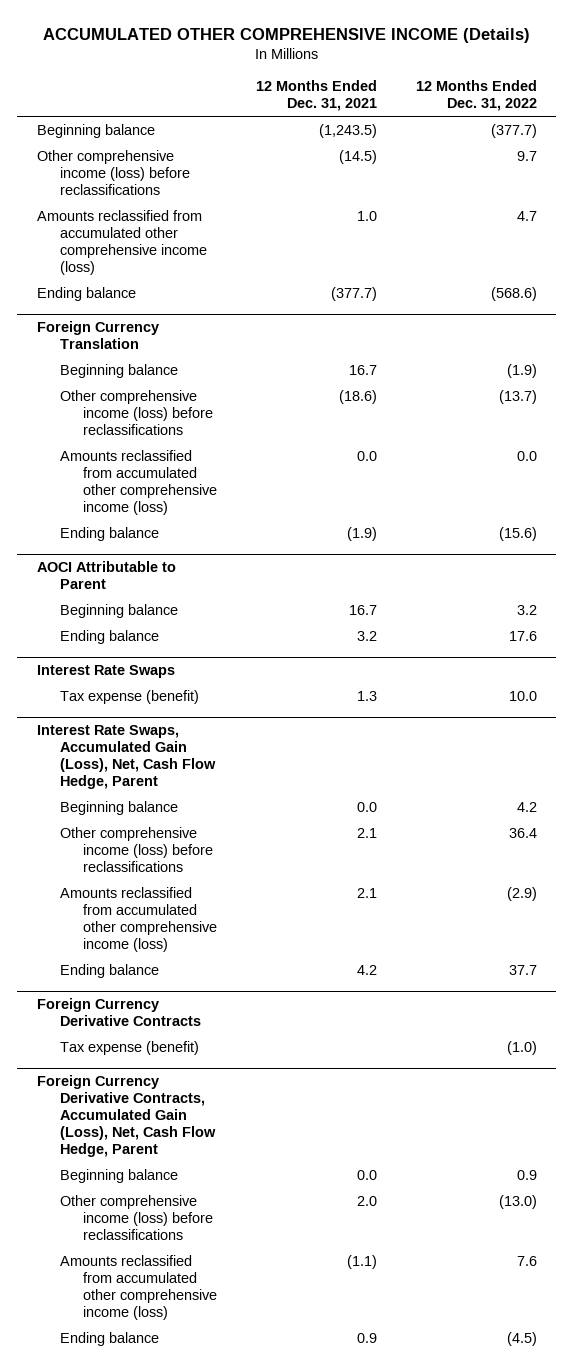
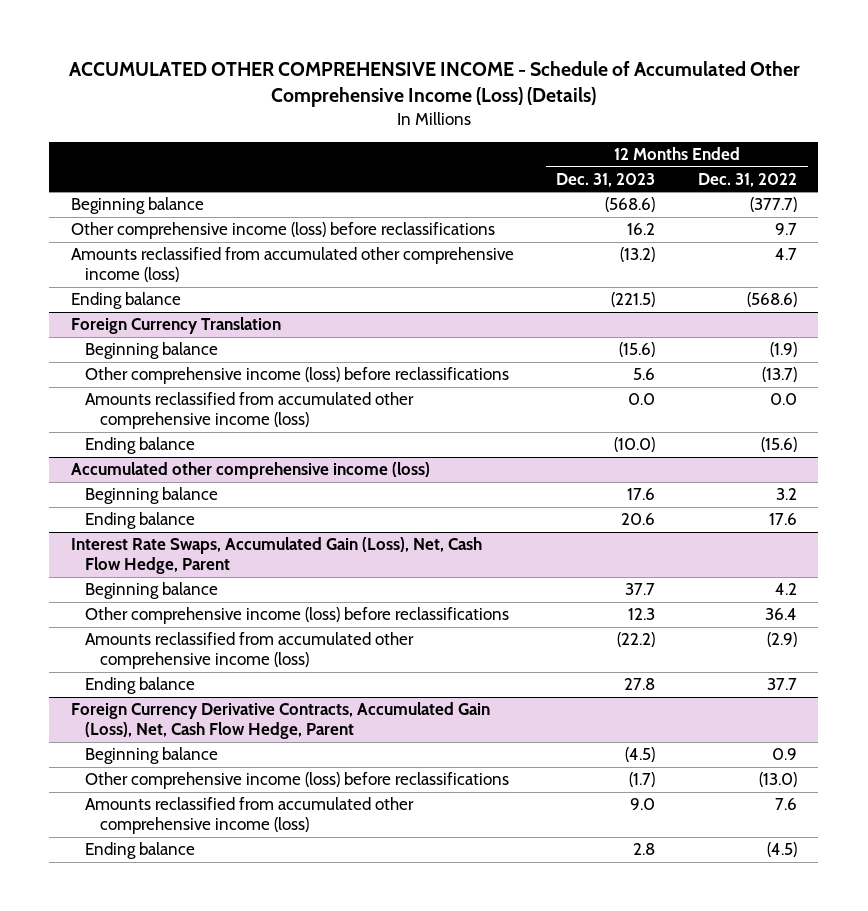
- ACCUMULATED OTHER COMPREHENSIVE INCOME (Details)
+ ACCUMULATED OTHER COMPREHENSIVE INCOME - Schedule of Accumulated Other Comprehensive Income (Loss) (Details)
- | 12 Months Ended Dec. 31, 2021 | 12 Months Ended Dec. 31, 2022
+ | 12 Months Ended Dec. 31, 2023 | 12 Months Ended Dec. 31, 2022
- AOCI Attributable to Parent
+ Accumulated other comprehensive income (loss)
- Interest Rate Swaps
- Tax expense (benefit) | 1.3 | 10.0
- Foreign Currency Derivative Contracts
- Tax expense (benefit) | | (1.0)

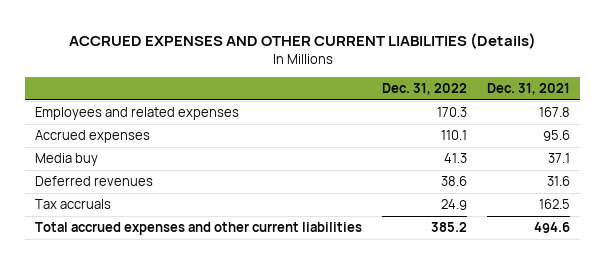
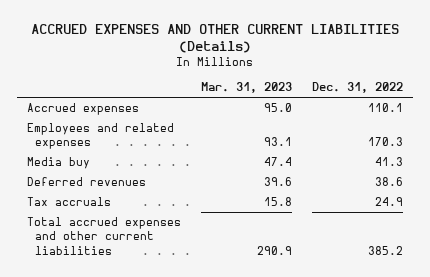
- | Dec. 31, 2022 | Dec. 31, 2021
+ | Mar. 31, 2023 | Dec. 31, 2022
moved down: Employees and related expenses | 93.1 | 170.3

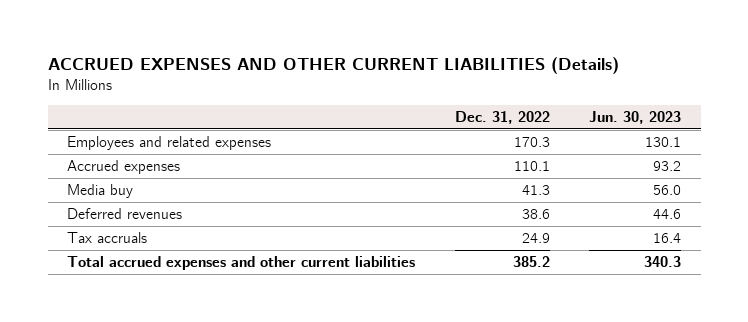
- | Mar. 31, 2023 | Dec. 31, 2022
+ | Dec. 31, 2022 | Jun. 30, 2023
moved down: Accrued expenses | 110.1 | 93.2

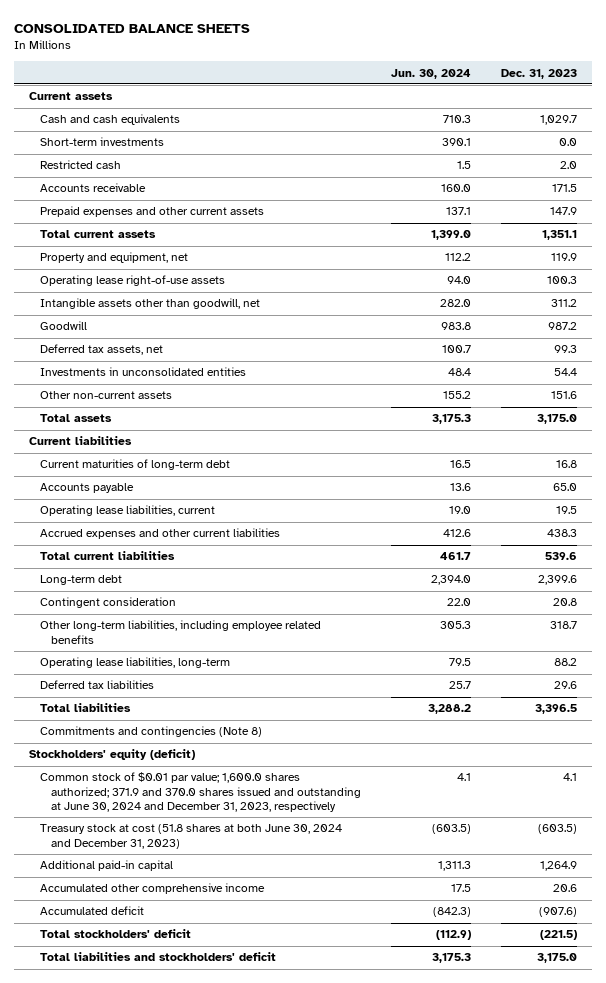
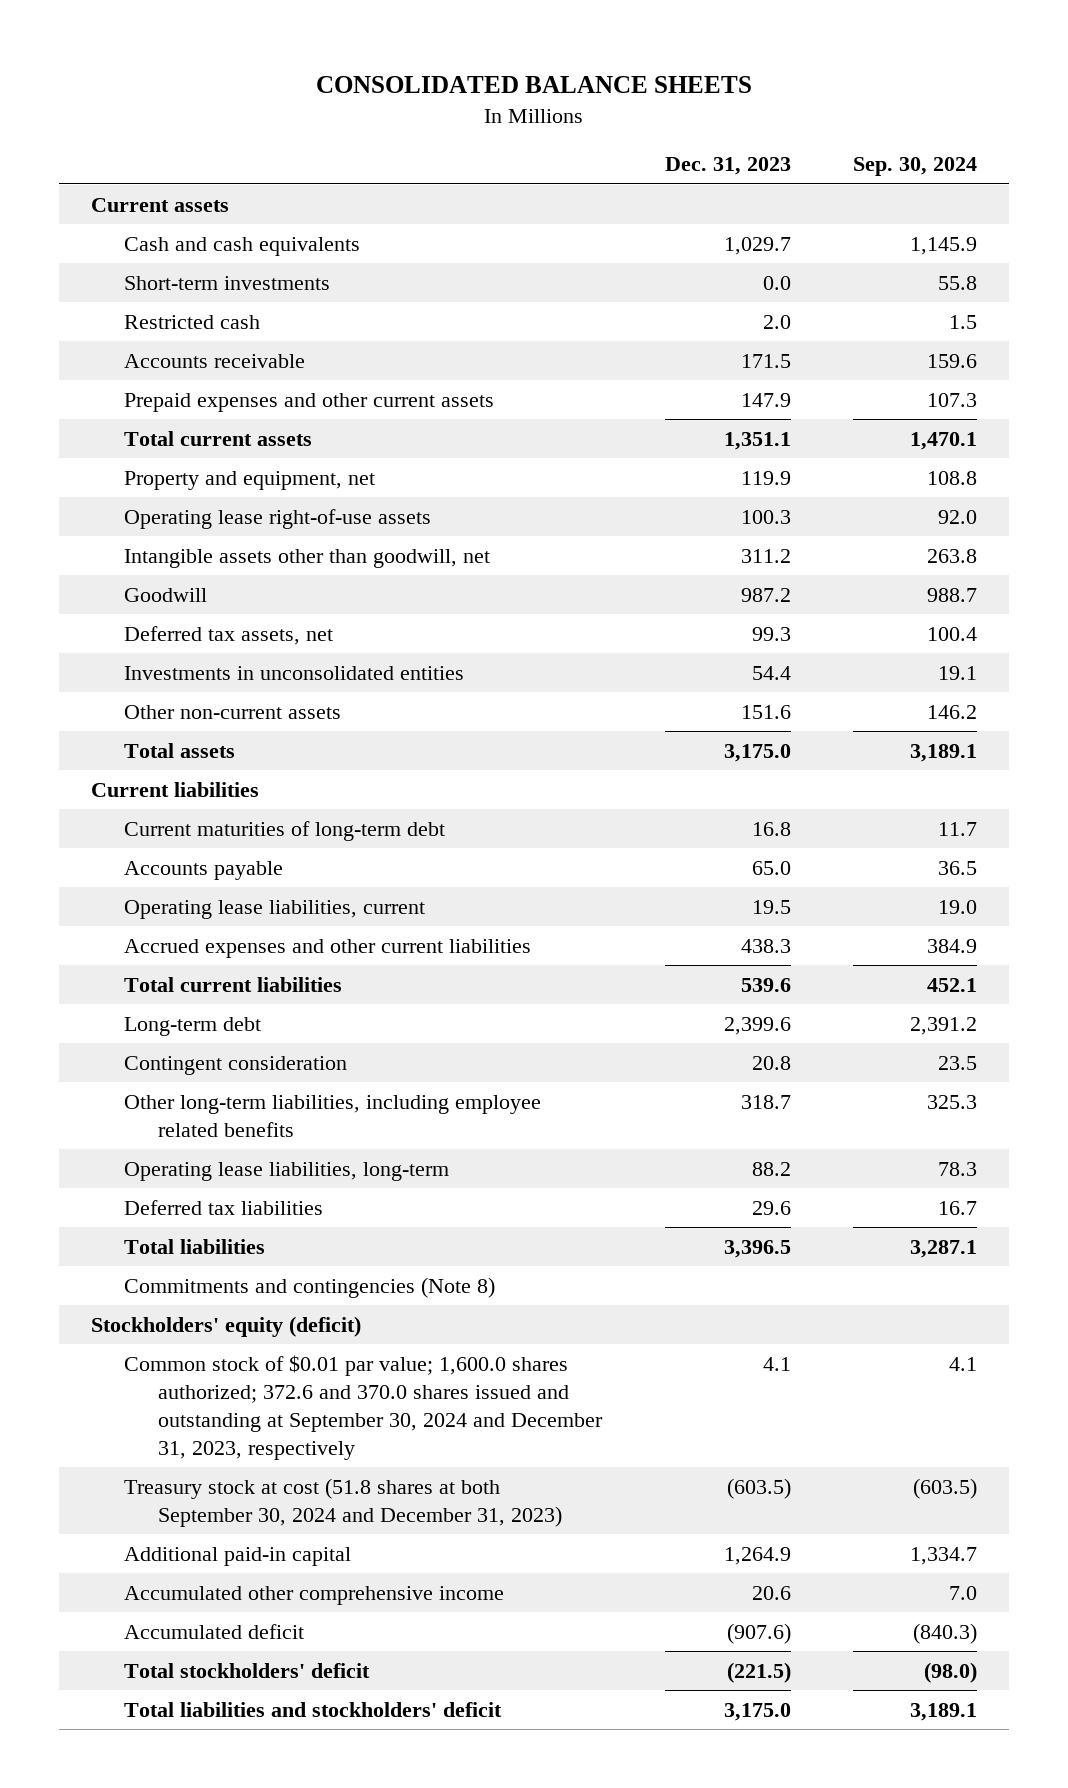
- | Jun. 30, 2024 | Dec. 31, 2023
+ | Dec. 31, 2023 | Sep. 30, 2024
- Common stock of $0.01 par value; 1,600.0 shares authorized; 371.9 and 370.0 shares issued and outstanding at June 30, 2024 and December 31, 2023, respectively | 4.1 | 4.1
- Treasury stock at cost (51.8 shares at both June 30, 2024 and December 31, 2023) | (603.5) | (603.5)
+ Common stock of $0.01 par value; 1,600.0 shares authorized; 372.6 and 370.0 shares issued and outstanding at September 30, 2024 and December 31, 2023, respectively | 4.1 | 4.1
+ Treasury stock at cost (51.8 shares at both September 30, 2024 and December 31, 2023) | (603.5) | (603.5)

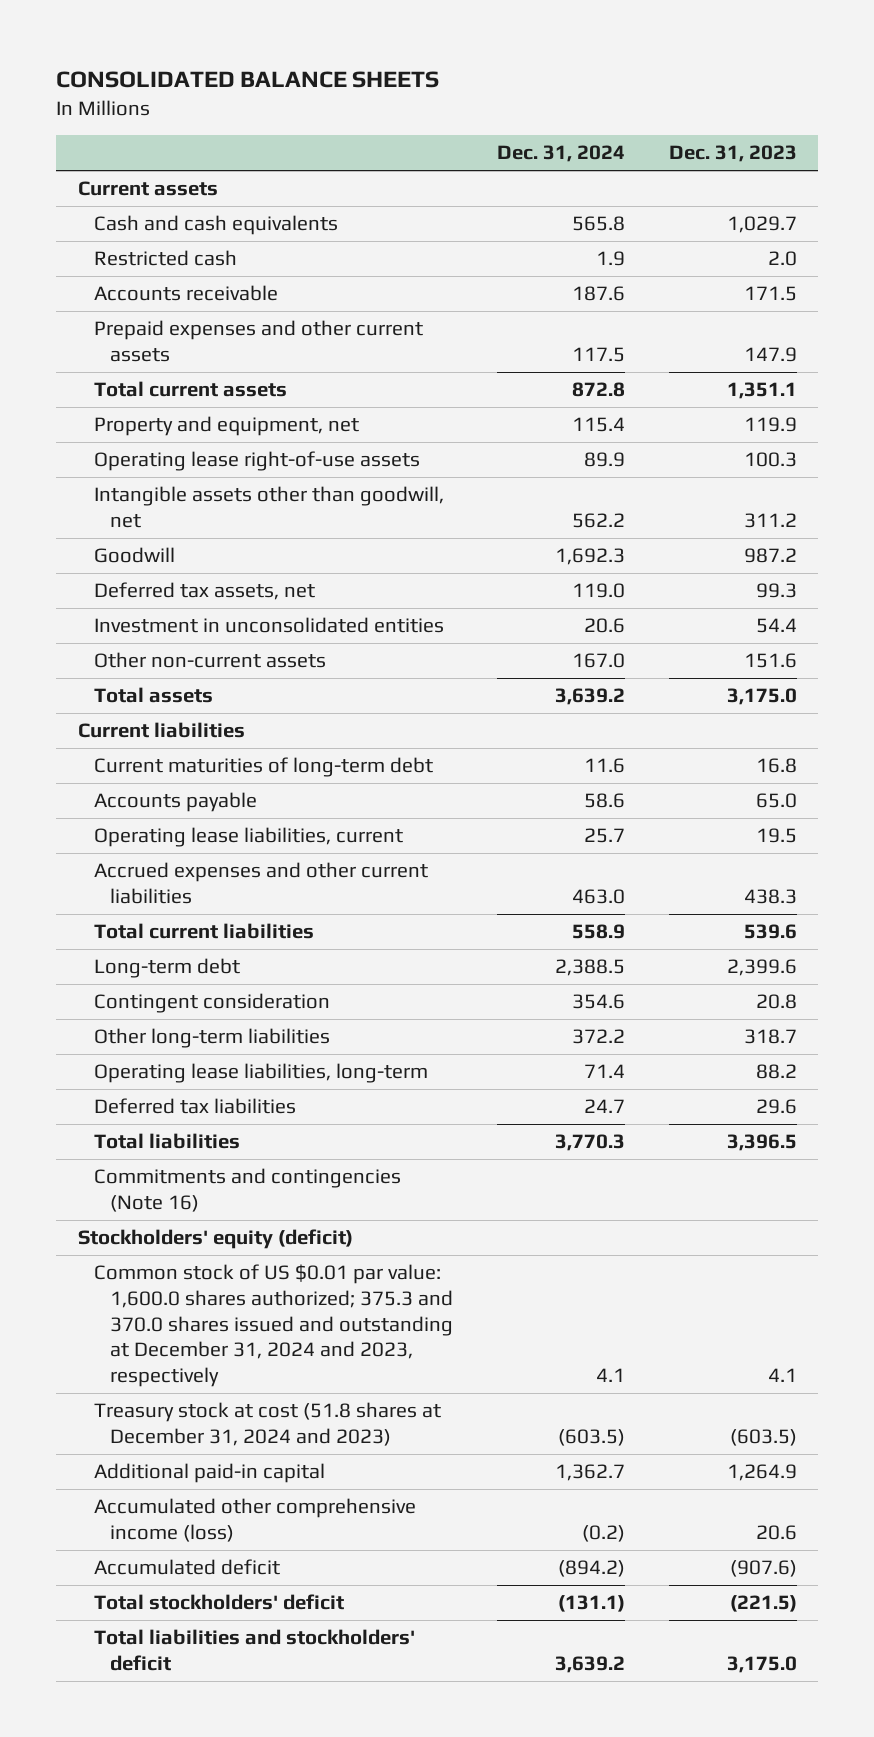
- | Dec. 31, 2023 | Sep. 30, 2024
+ | Dec. 31, 2024 | Dec. 31, 2023
- Short-term investments | 0.0 | 55.8
- Investments in unconsolidated entities | 54.4 | 19.1
+ Investment in unconsolidated entities | 20.6 | 54.4
- Other long-term liabilities, including employee related benefits | 318.7 | 325.3
+ Other long-term liabilities | 372.2 | 318.7
- Commitments and contingencies (Note 8)
+ Commitments and contingencies (Note 16)
- Common stock of $0.01 par value; 1,600.0 shares authorized; 372.6 and 370.0 shares issued and outstanding at September 30, 2024 and December 31, 2023, respectively | 4.1 | 4.1
- Treasury stock at cost (51.8 shares at both September 30, 2024 and December 31, 2023) | (603.5) | (603.5)
+ Common stock of US $0.01 par value: 1,600.0 shares authorized; 375.3 and 370.0 shares issued and outstanding at December 31, 2024 and 2023, respectively | 4.1 | 4.1
+ Treasury stock at cost (51.8 shares at December 31, 2024 and 2023) | (603.5) | (603.5)
- Accumulated other comprehensive income | 20.6 | 7.0
+ Accumulated other comprehensive income (loss) | (0.2) | 20.6

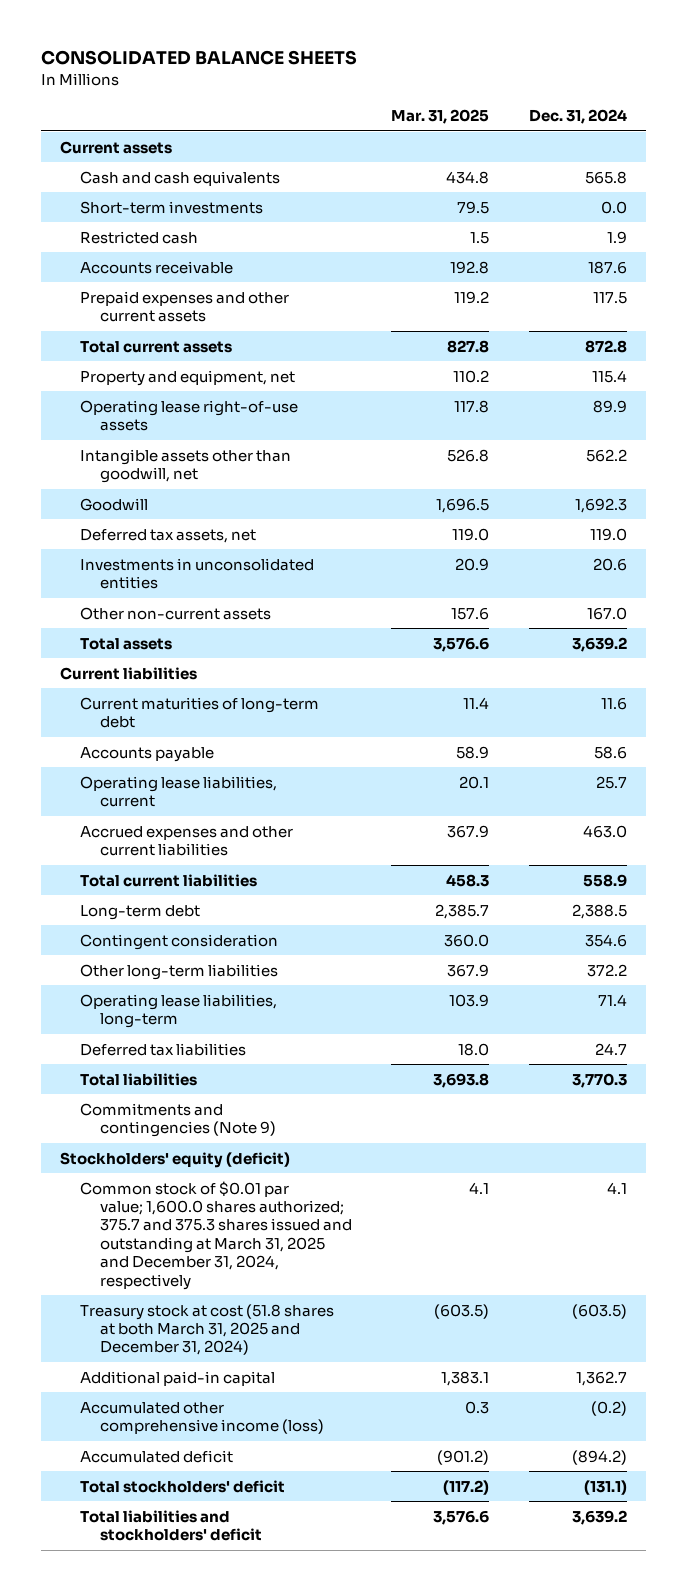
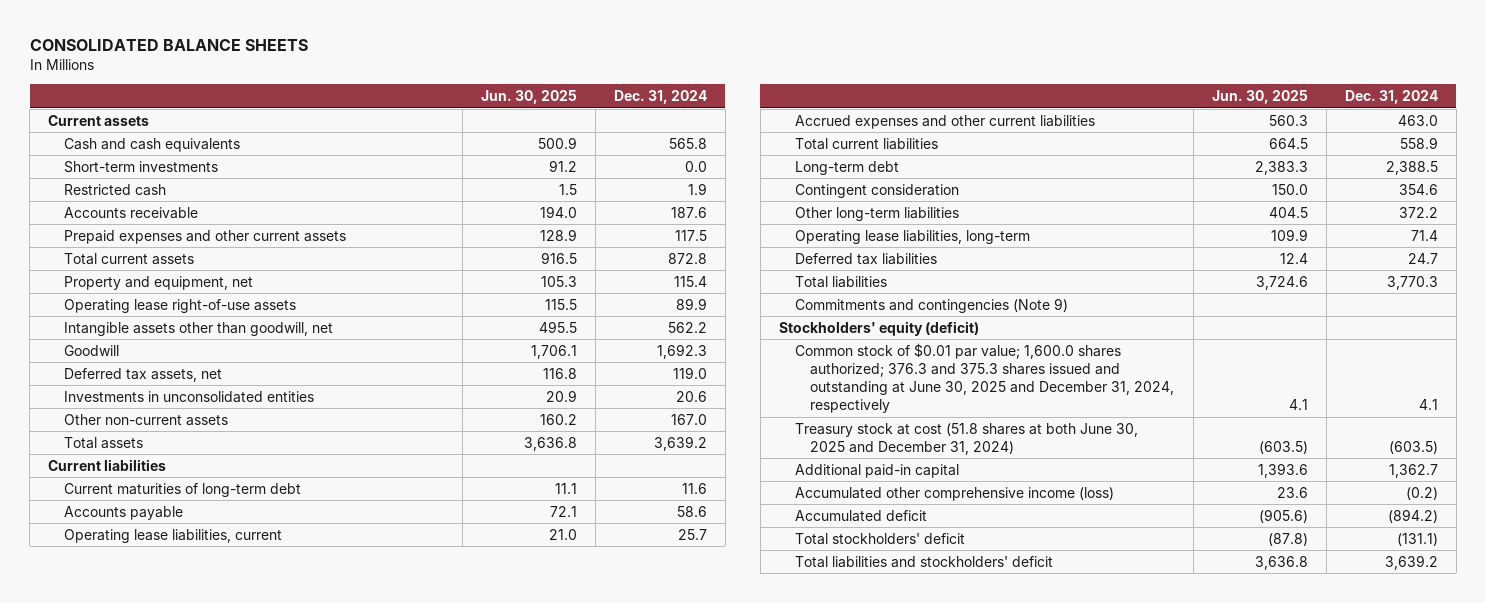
- | Mar. 31, 2025 | Dec. 31, 2024
+ | Jun. 30, 2025 | Dec. 31, 2024
- Common stock of $0.01 par value; 1,600.0 shares authorized; 375.7 and 375.3 shares issued and outstanding at March 31, 2025 and December 31, 2024, respectively | 4.1 | 4.1
- Treasury stock at cost (51.8 shares at both March 31, 2025 and December 31, 2024) | (603.5) | (603.5)
+ Common stock of $0.01 par value; 1,600.0 shares authorized; 376.3 and 375.3 shares issued and outstanding at June 30, 2025 and December 31, 2024, respectively | 4.1 | 4.1
+ Treasury stock at cost (51.8 shares at both June 30, 2025 and December 31, 2024) | (603.5) | (603.5)

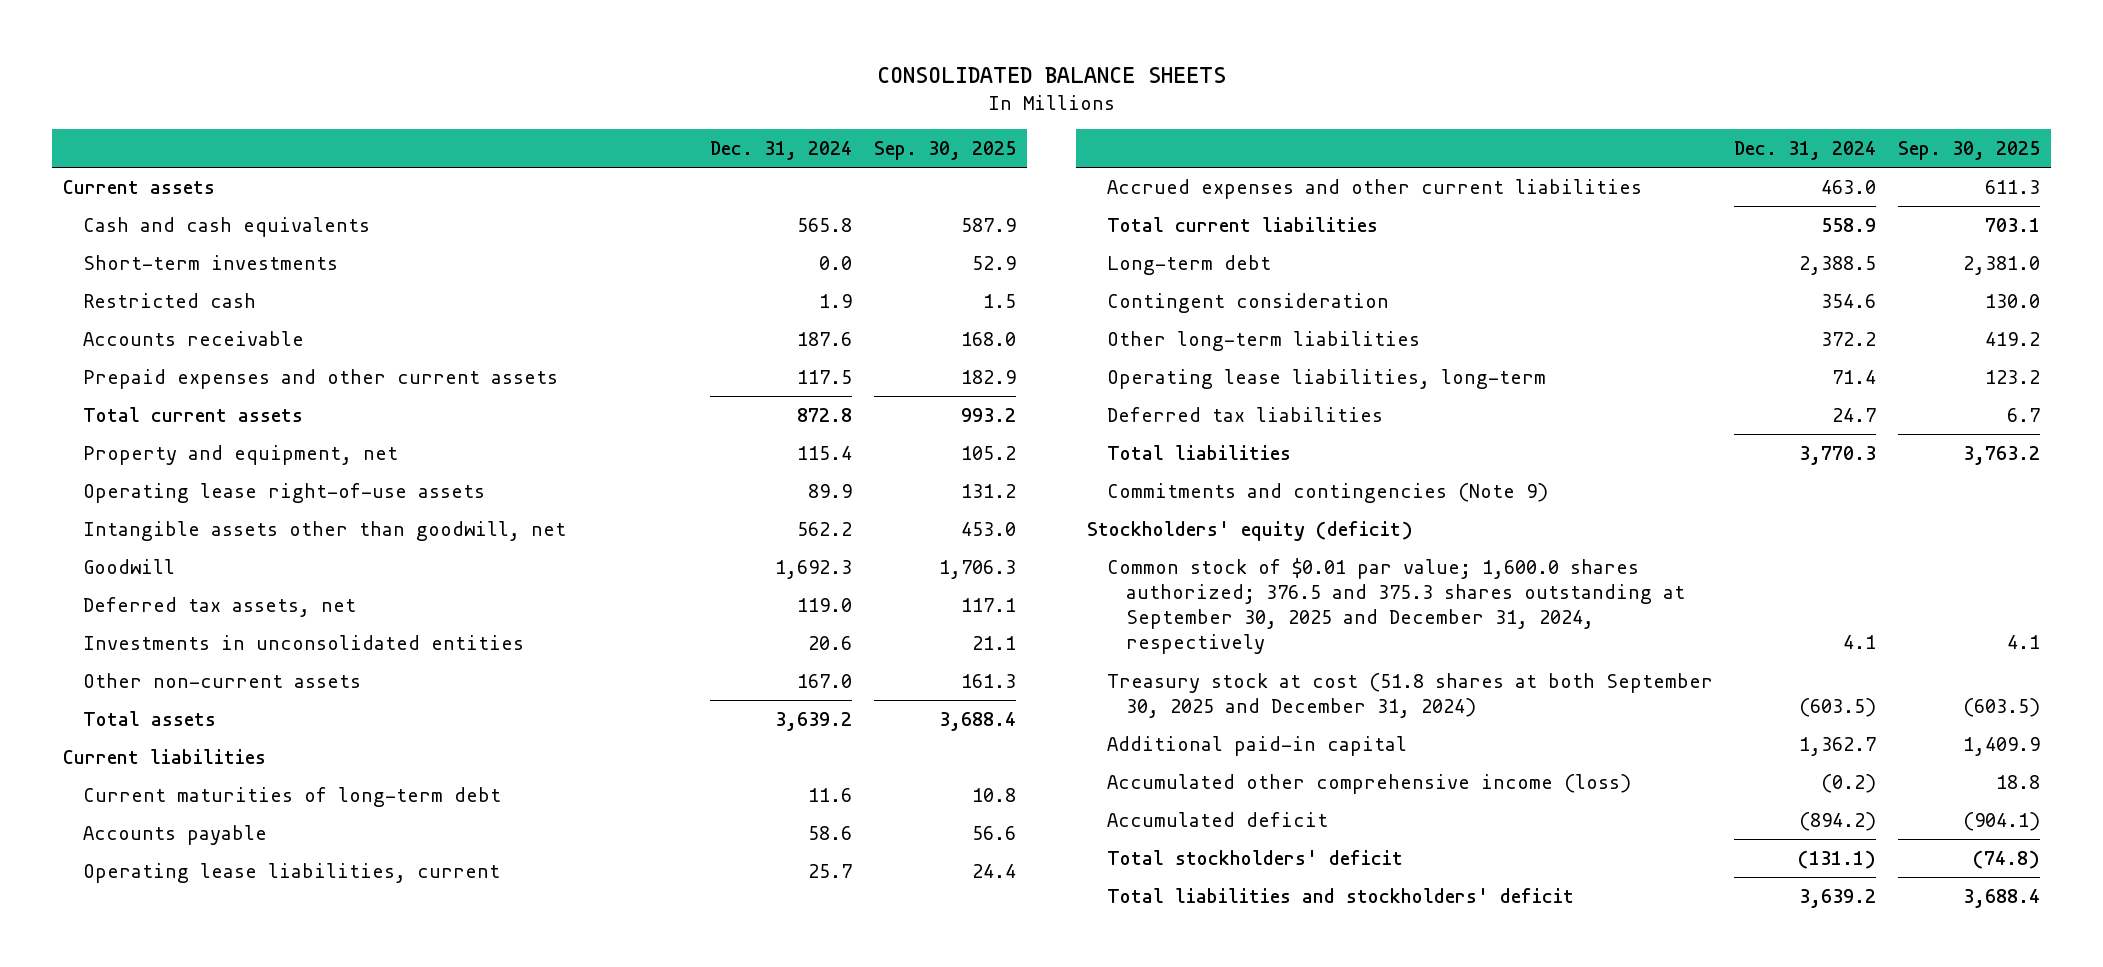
- | Jun. 30, 2025 | Dec. 31, 2024
+ | Dec. 31, 2024 | Sep. 30, 2025
- Common stock of $0.01 par value; 1,600.0 shares authorized; 376.3 and 375.3 shares issued and outstanding at June 30, 2025 and December 31, 2024, respectively | 4.1 | 4.1
- Treasury stock at cost (51.8 shares at both June 30, 2025 and December 31, 2024) | (603.5) | (603.5)
+ Common stock of $0.01 par value; 1,600.0 shares authorized; 376.5 and 375.3 shares outstanding at September 30, 2025 and December 31, 2024, respectively | 4.1 | 4.1
+ Treasury stock at cost (51.8 shares at both September 30, 2025 and December 31, 2024) | (603.5) | (603.5)

